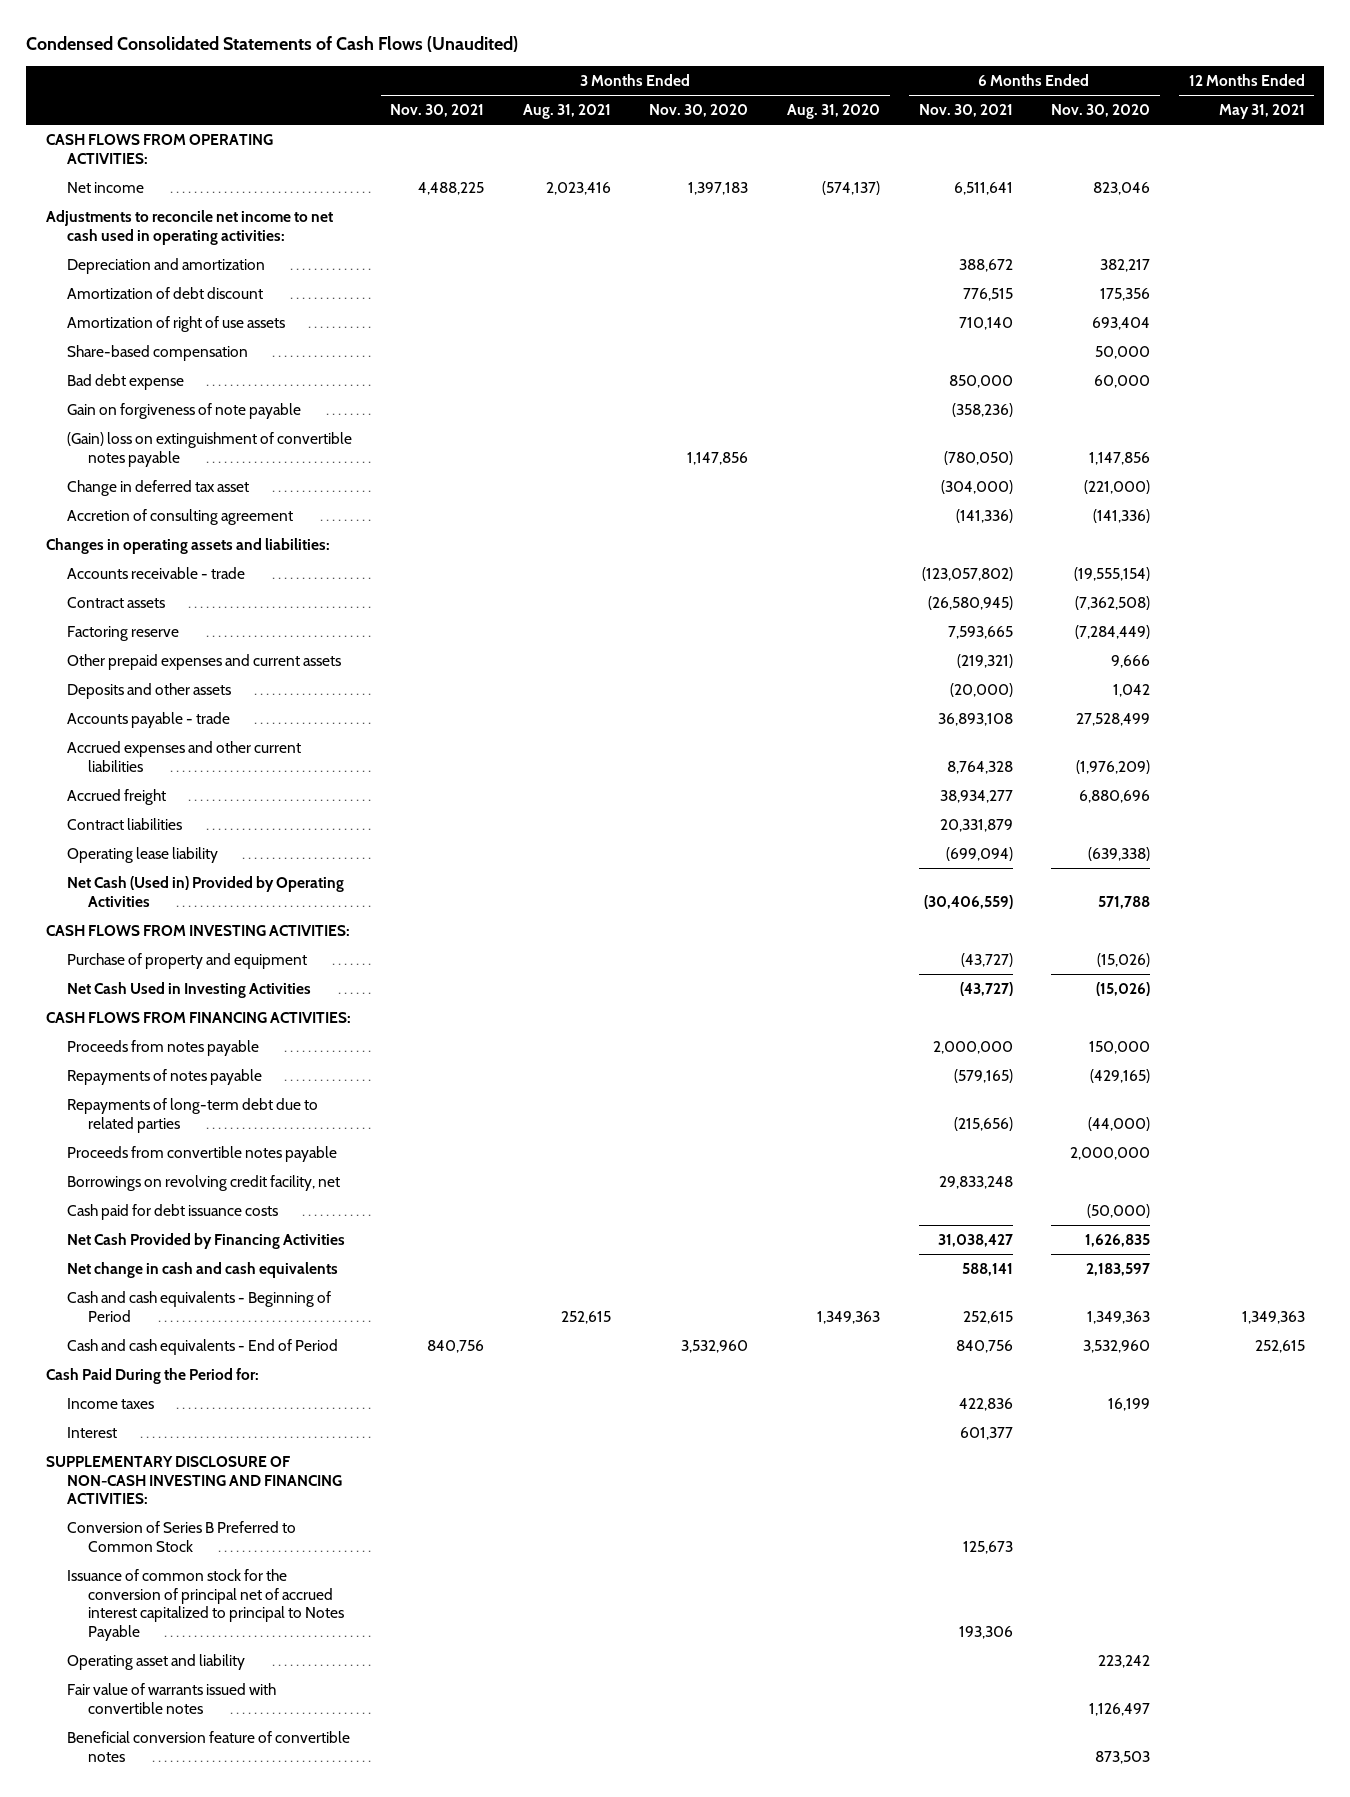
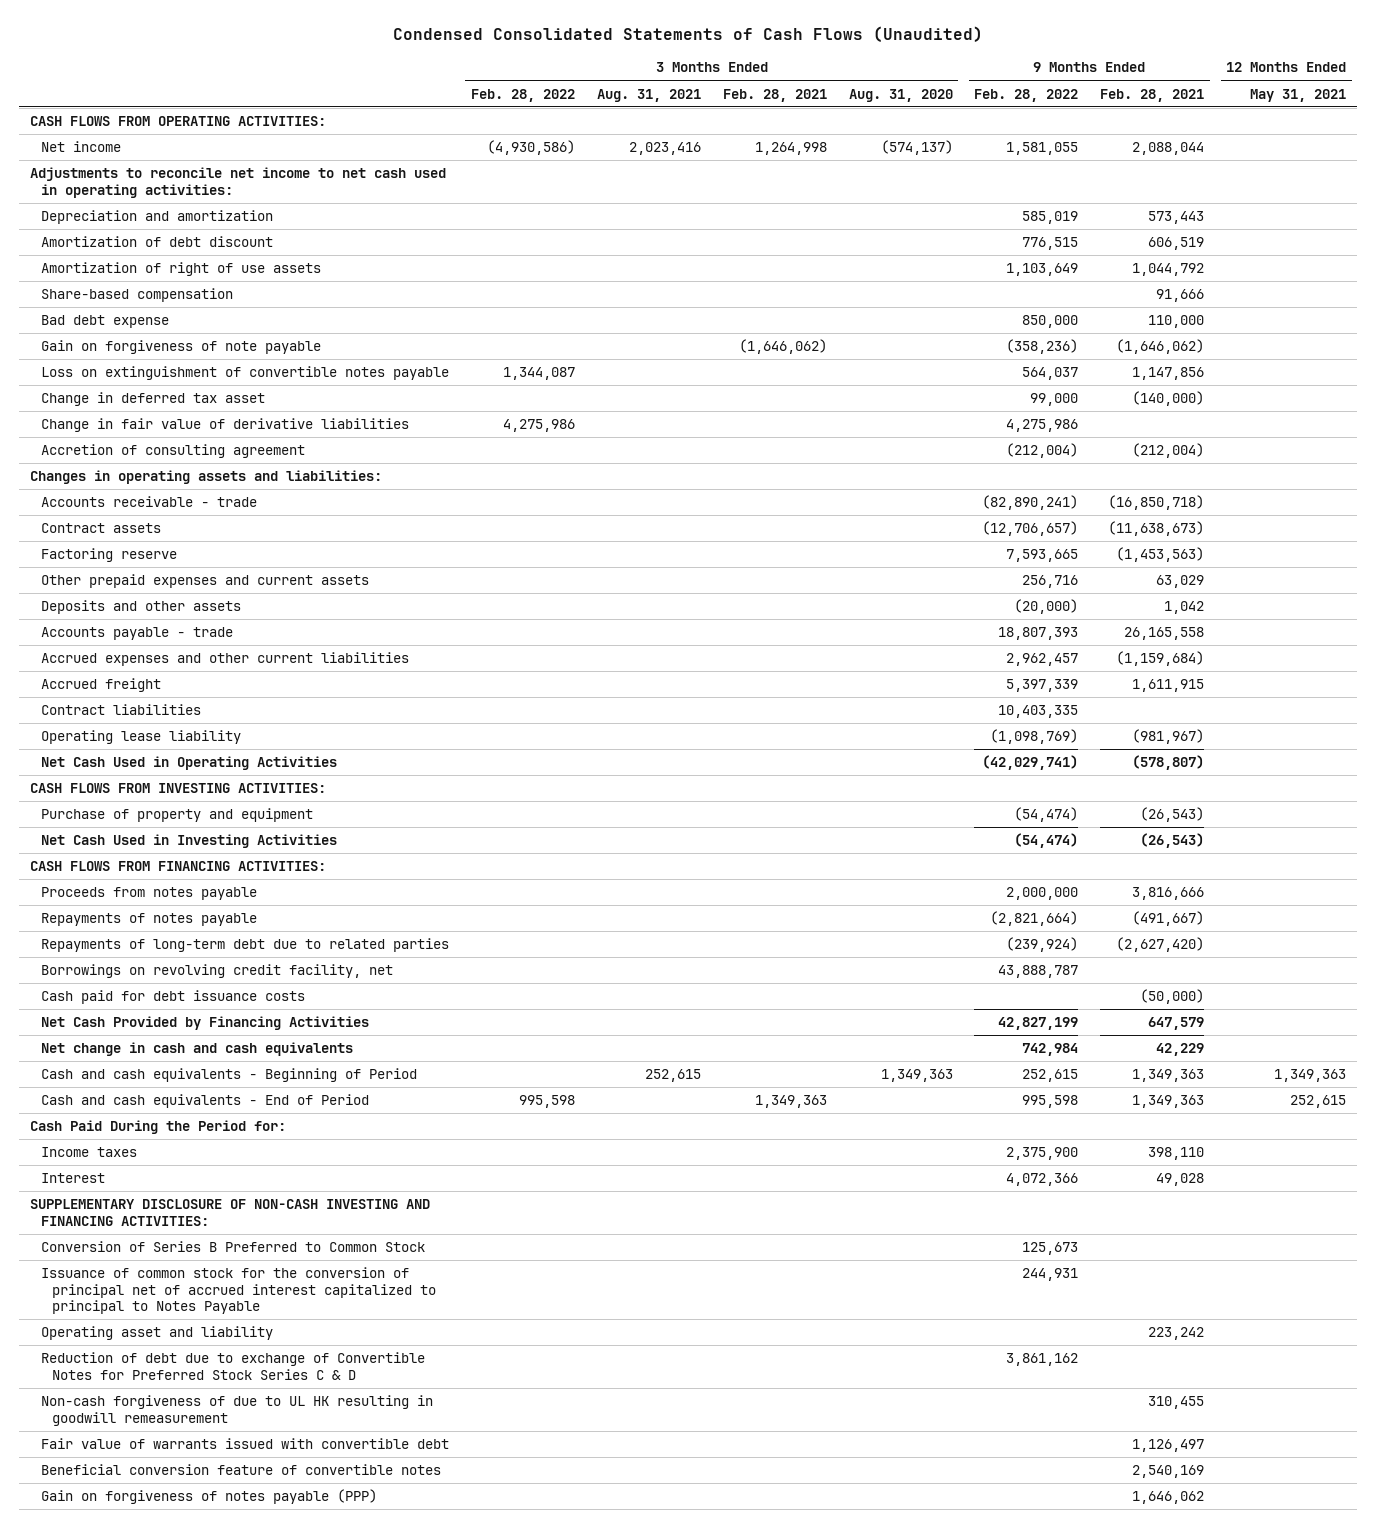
- | 3 Months Ended Nov. 30, 2021 | 3 Months Ended Aug. 31, 2021 | 3 Months Ended Nov. 30, 2020 | 3 Months Ended Aug. 31, 2020 | 6 Months Ended Nov. 30, 2021 | 6 Months Ended Nov. 30, 2020 | 12 Months Ended May 31, 2021
+ | 3 Months Ended Feb. 28, 2022 | 3 Months Ended Aug. 31, 2021 | 3 Months Ended Feb. 28, 2021 | 3 Months Ended Aug. 31, 2020 | 9 Months Ended Feb. 28, 2022 | 9 Months Ended Feb. 28, 2021 | 12 Months Ended May 31, 2021
- (Gain) loss on extinguishment of convertible notes payable | | | 1,147,856 | | (780,050) | 1,147,856 |
+ Loss on extinguishment of convertible notes payable | 1,344,087 | | | | 564,037 | 1,147,856 |
+ Change in fair value of derivative liabilities | 4,275,986 | | | | 4,275,986 | |
- Net Cash (Used in) Provided by Operating Activities | | | | | (30,406,559) | 571,788 |
+ Net Cash Used in Operating Activities | | | | | (42,029,741) | (578,807) |
- Proceeds from convertible notes payable | | | | | | 2,000,000 |
- Fair value of warrants issued with convertible notes | | | | | | 1,126,497 |
+ Reduction of debt due to exchange of Convertible Notes for Preferred Stock Series C & D | | | | | 3,861,162 | |
+ Non-cash forgiveness of due to UL HK resulting in goodwill remeasurement | | | | | | 310,455 |
+ Fair value of warrants issued with convertible debt | | | | | | 1,126,497 |
+ Gain on forgiveness of notes payable (PPP) | | | | | | 1,646,062 |

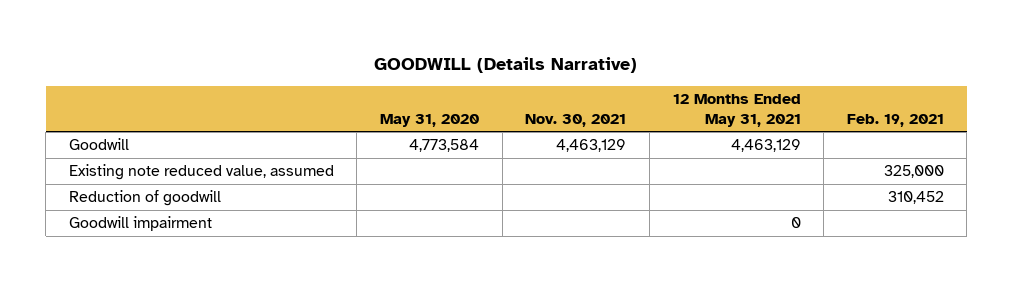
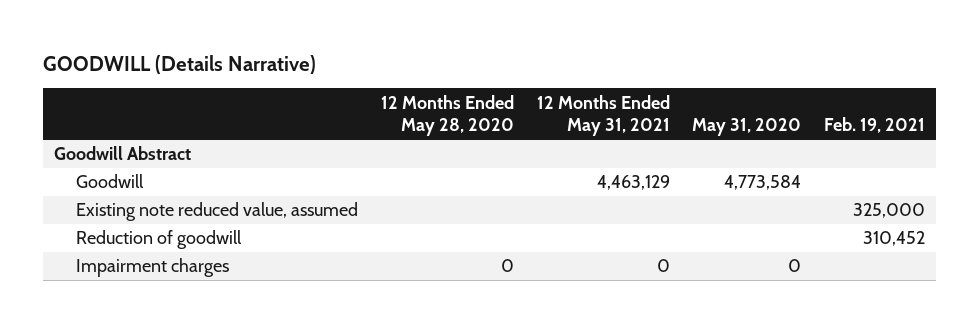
- | May 31, 2020 | Nov. 30, 2021 | 12 Months Ended May 31, 2021 | Feb. 19, 2021
+ | 12 Months Ended May 28, 2020 | 12 Months Ended May 31, 2021 | May 31, 2020 | Feb. 19, 2021
+ Goodwill Abstract
- Goodwill impairment | | | 0 |
+ Impairment charges | 0 | 0 | 0 |

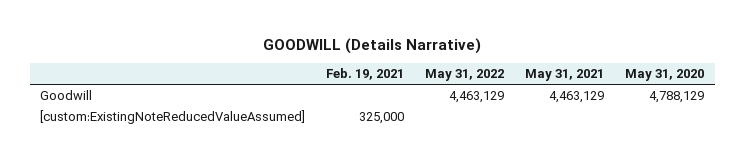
- | 12 Months Ended May 28, 2020 | 12 Months Ended May 31, 2021 | May 31, 2020 | Feb. 19, 2021
+ | Feb. 19, 2021 | May 31, 2022 | May 31, 2021 | May 31, 2020
- Goodwill Abstract
- Goodwill | | 4,463,129 | 4,773,584 |
- Existing note reduced value, assumed | | | | 325,000
- Reduction of goodwill | | | | 310,452
- Impairment charges | 0 | 0 | 0 |
+ Goodwill | | 4,463,129 | 4,463,129 | 4,788,129
+ [custom:ExistingNoteReducedValueAssumed] | 325,000 | | |

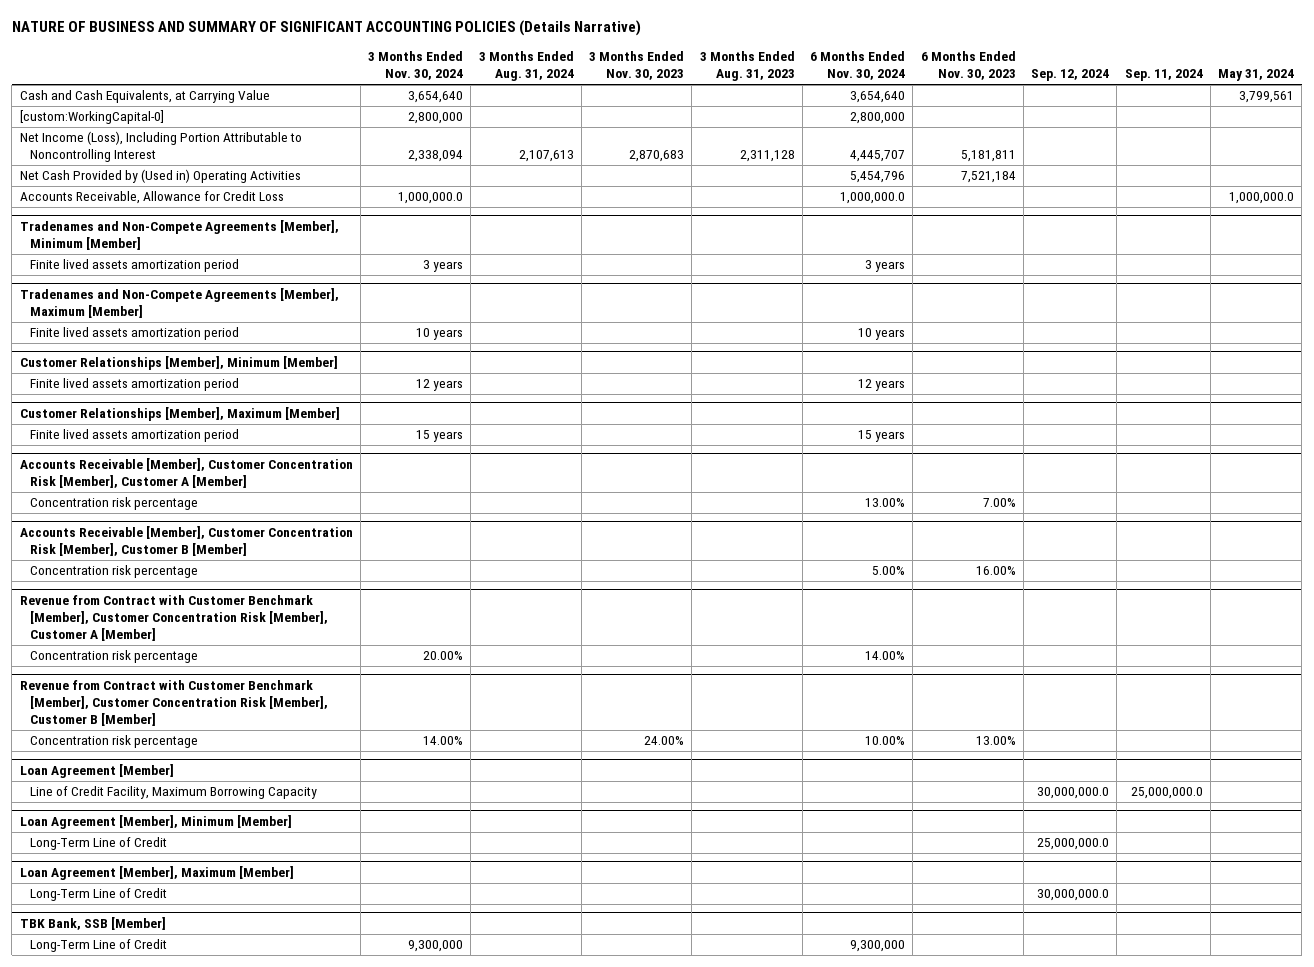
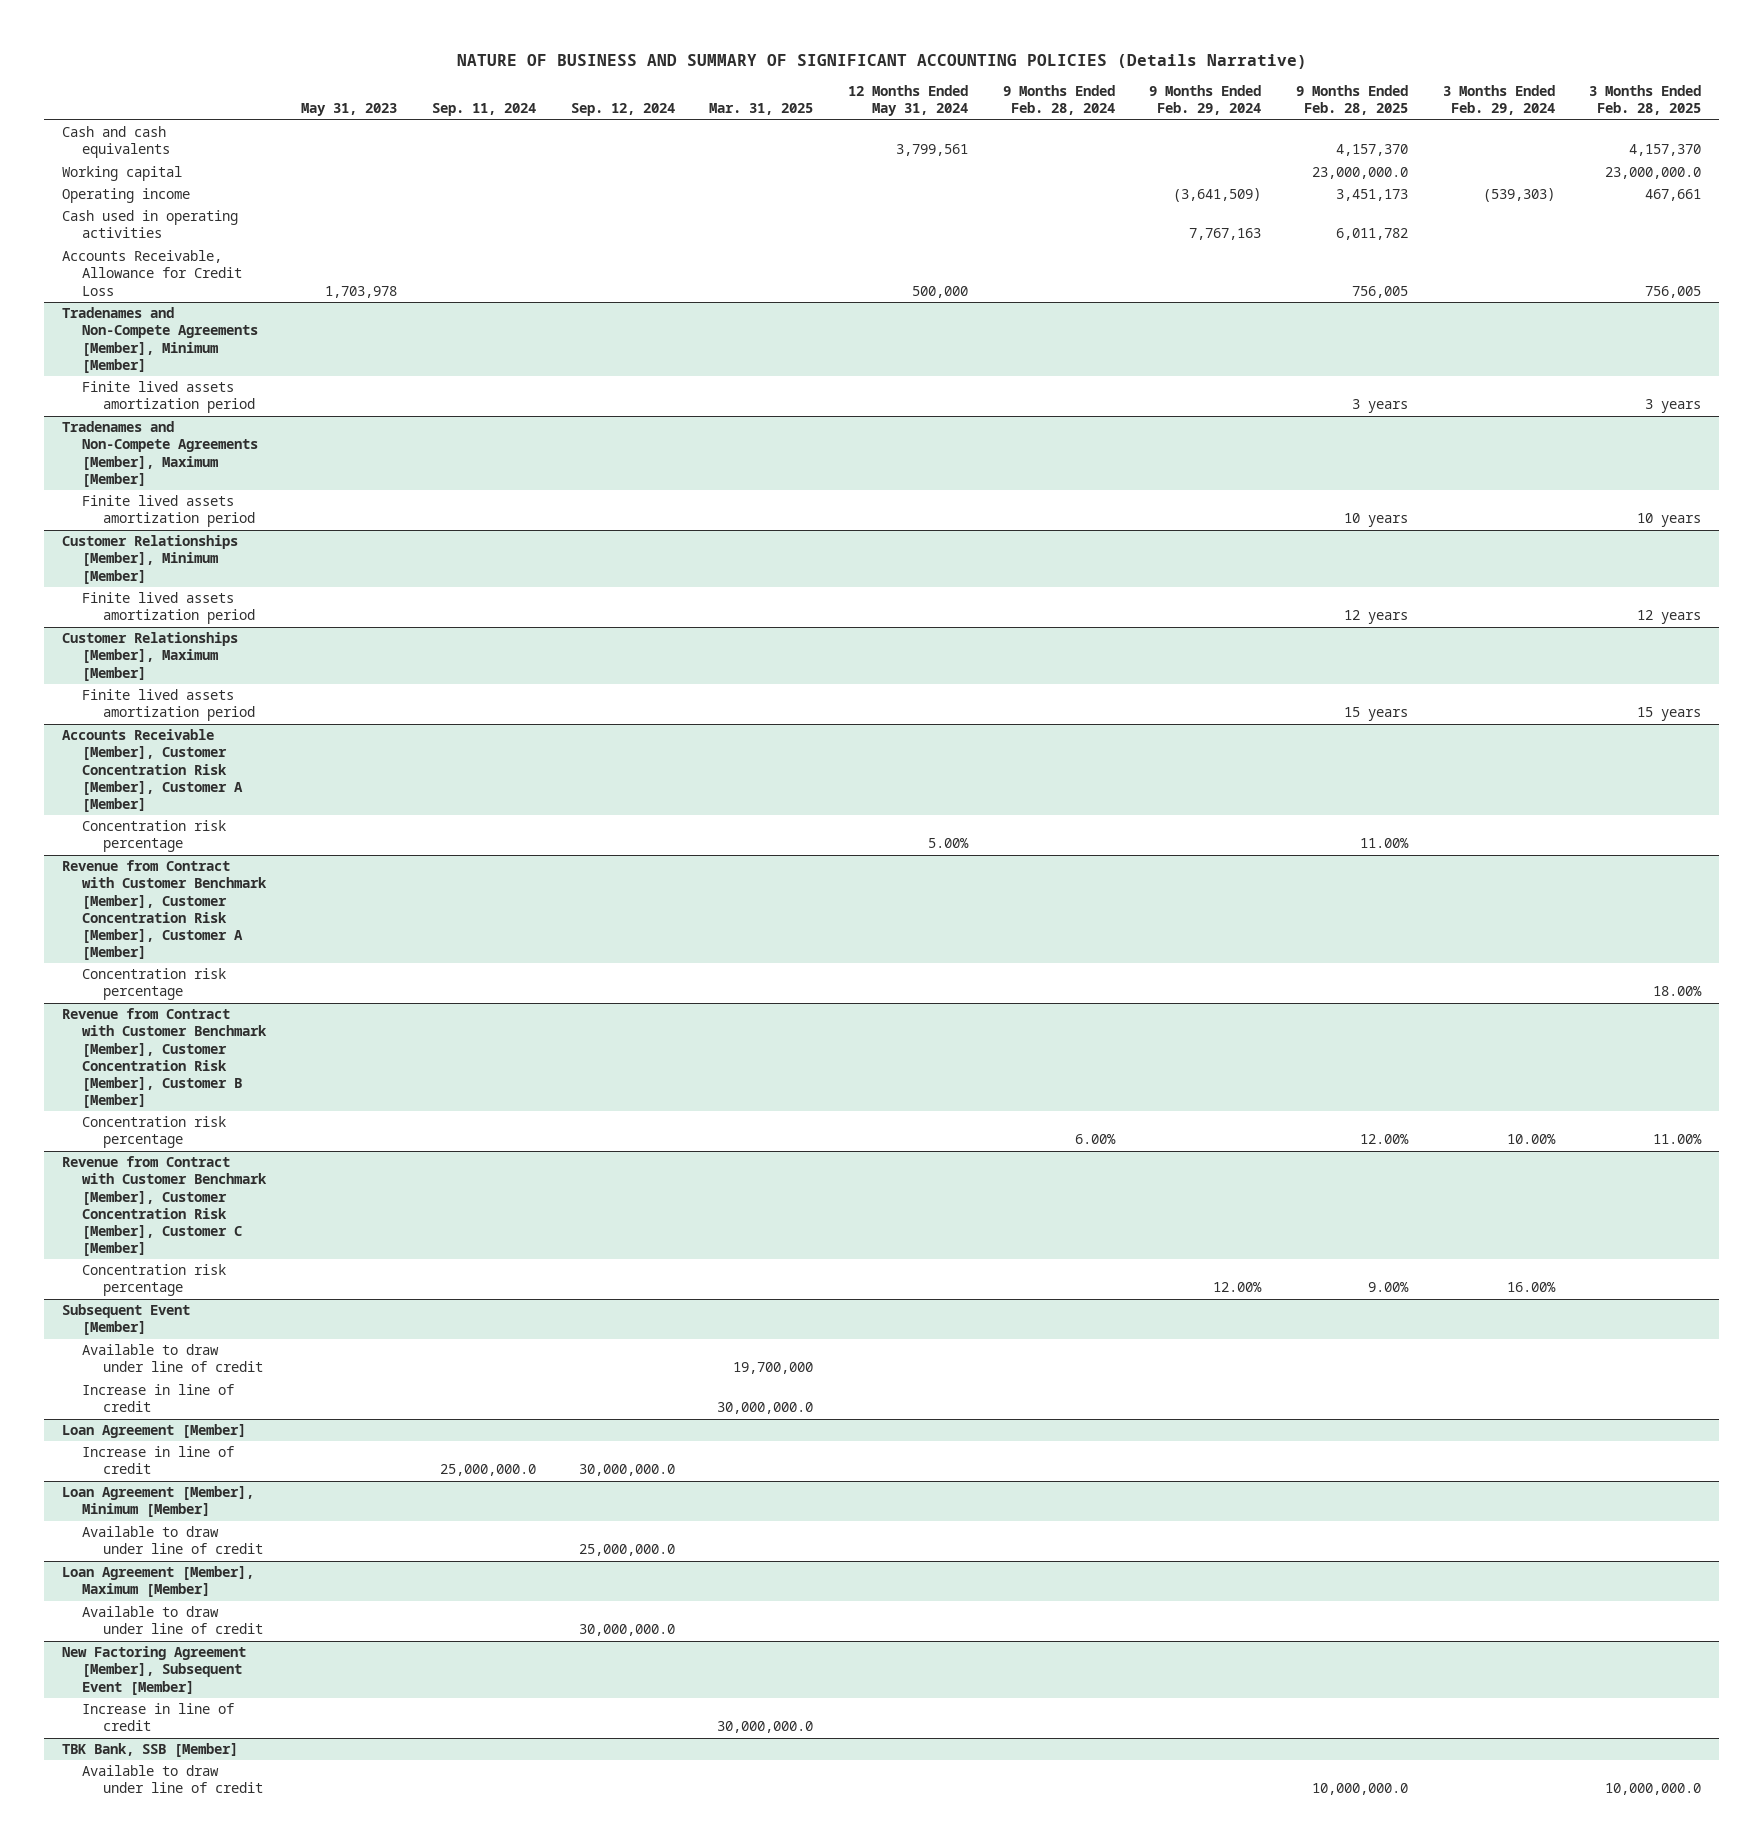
- | 3 Months Ended Nov. 30, 2024 | 3 Months Ended Aug. 31, 2024 | 3 Months Ended Nov. 30, 2023 | 3 Months Ended Aug. 31, 2023 | 6 Months Ended Nov. 30, 2024 | 6 Months Ended Nov. 30, 2023 | Sep. 12, 2024 | Sep. 11, 2024 | May 31, 2024
+ | May 31, 2023 | Sep. 11, 2024 | Sep. 12, 2024 | Mar. 31, 2025 | 12 Months Ended May 31, 2024 | 9 Months Ended Feb. 28, 2024 | 9 Months Ended Feb. 29, 2024 | 9 Months Ended Feb. 28, 2025 | 3 Months Ended Feb. 29, 2024 | 3 Months Ended Feb. 28, 2025
- Cash and Cash Equivalents, at Carrying Value | 3,654,640 | | | | 3,654,640 | | | | 3,799,561
- [custom:WorkingCapital-0] | 2,800,000 | | | | 2,800,000 | | | |
- Net Income (Loss), Including Portion Attributable to Noncontrolling Interest | 2,338,094 | 2,107,613 | 2,870,683 | 2,311,128 | 4,445,707 | 5,181,811 | | |
- Net Cash Provided by (Used in) Operating Activities | | | | | 5,454,796 | 7,521,184 | | |
+ Cash and cash equivalents | | | | | 3,799,561 | | | 4,157,370 | | 4,157,370
+ Working capital | | | | | | | | 23,000,000.0 | | 23,000,000.0
+ Operating income | | | | | | | (3,641,509) | 3,451,173 | (539,303) | 467,661
+ Cash used in operating activities | | | | | | | 7,767,163 | 6,011,782 | |
- Accounts Receivable [Member], Customer Concentration Risk [Member], Customer B [Member]
- Concentration risk percentage | | | | | 5.00% | 16.00% | | |
+ Revenue from Contract with Customer Benchmark [Member], Customer Concentration Risk [Member], Customer C [Member]
+ Concentration risk percentage | | | | | | | 12.00% | 9.00% | 16.00% |
+ Subsequent Event [Member]
+ Available to draw under line of credit | | | | 19,700,000 | | | | | |
+ Increase in line of credit | | | | 30,000,000.0 | | | | | |
@ Loan Agreement [Member]
- Line of Credit Facility, Maximum Borrowing Capacity | | | | | | | 30,000,000.0 | 25,000,000.0 |
+ Increase in line of credit | | 25,000,000.0 | 30,000,000.0 | | | | | | |
@ Loan Agreement [Member], Minimum [Member]
- Long-Term Line of Credit | | | | | | | 25,000,000.0 | |
+ Available to draw under line of credit | | | 25,000,000.0 | | | | | | |
@ Loan Agreement [Member], Maximum [Member]
- Long-Term Line of Credit | | | | | | | 30,000,000.0 | |
+ Available to draw under line of credit | | | 30,000,000.0 | | | | | | |
+ New Factoring Agreement [Member], Subsequent Event [Member]
+ Increase in line of credit | | | | 30,000,000.0 | | | | | |
@ TBK Bank, SSB [Member]
- Long-Term Line of Credit | 9,300,000 | | | | 9,300,000 | | | |
+ Available to draw under line of credit | | | | | | | | 10,000,000.0 | | 10,000,000.0

